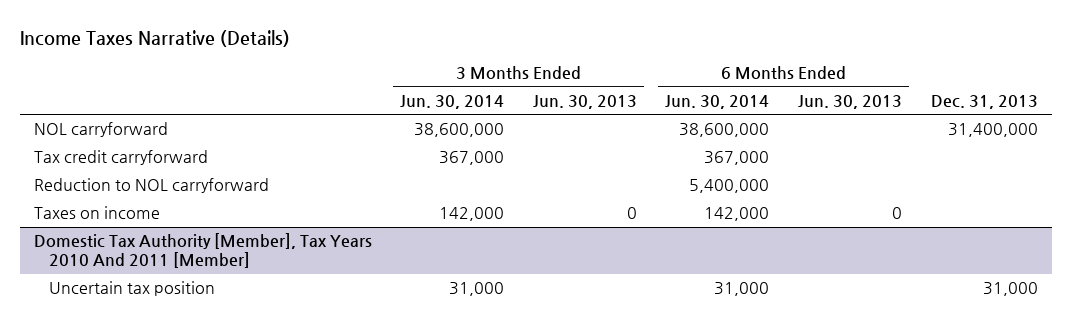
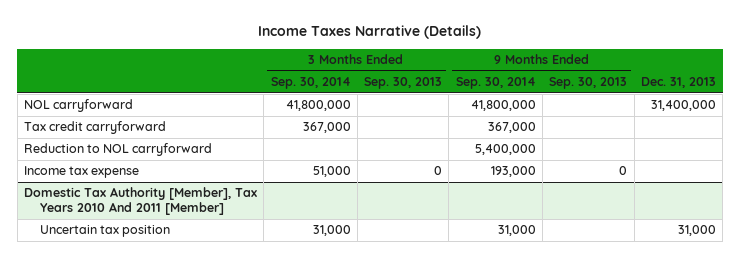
- | 3 Months Ended Jun. 30, 2014 | 3 Months Ended Jun. 30, 2013 | 6 Months Ended Jun. 30, 2014 | 6 Months Ended Jun. 30, 2013 | Dec. 31, 2013
+ | 3 Months Ended Sep. 30, 2014 | 3 Months Ended Sep. 30, 2013 | 9 Months Ended Sep. 30, 2014 | 9 Months Ended Sep. 30, 2013 | Dec. 31, 2013
- Taxes on income | 142,000 | 0 | 142,000 | 0 |
+ Income tax expense | 51,000 | 0 | 193,000 | 0 |

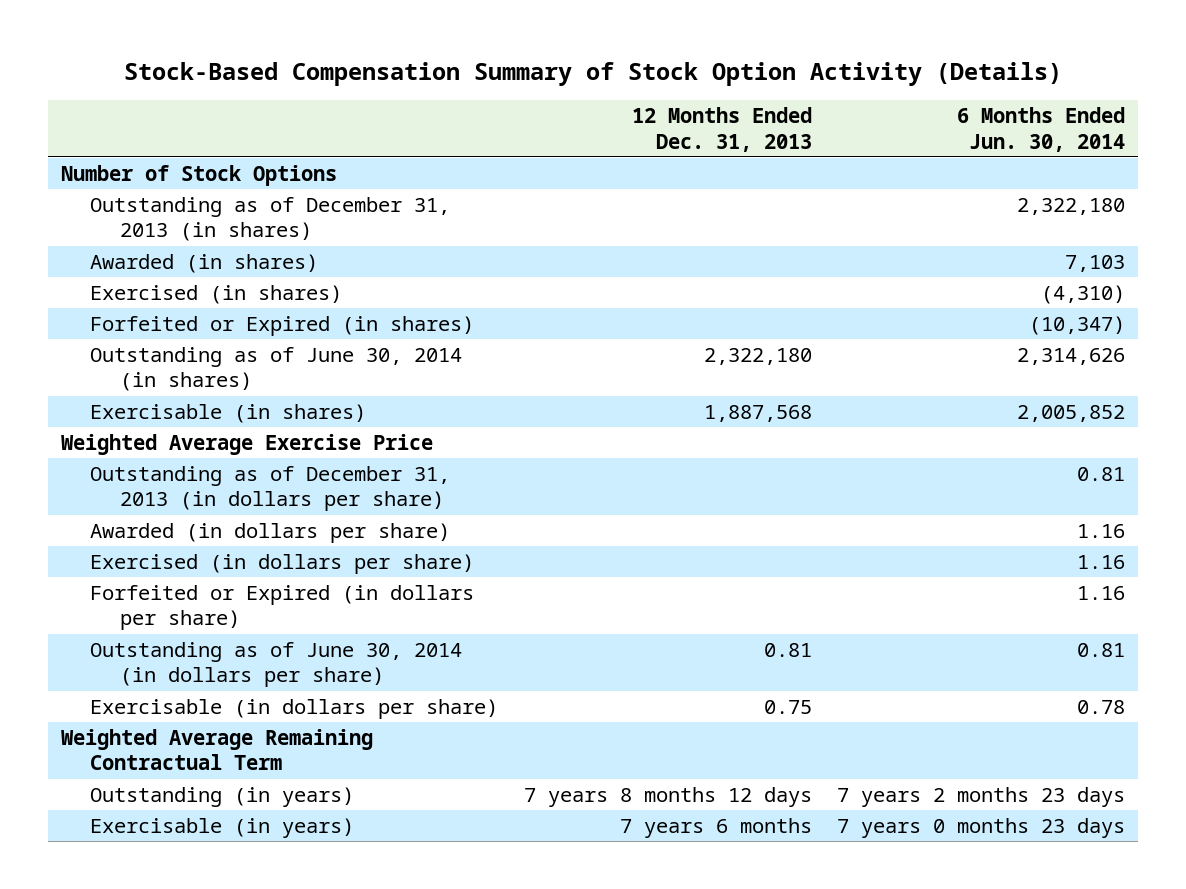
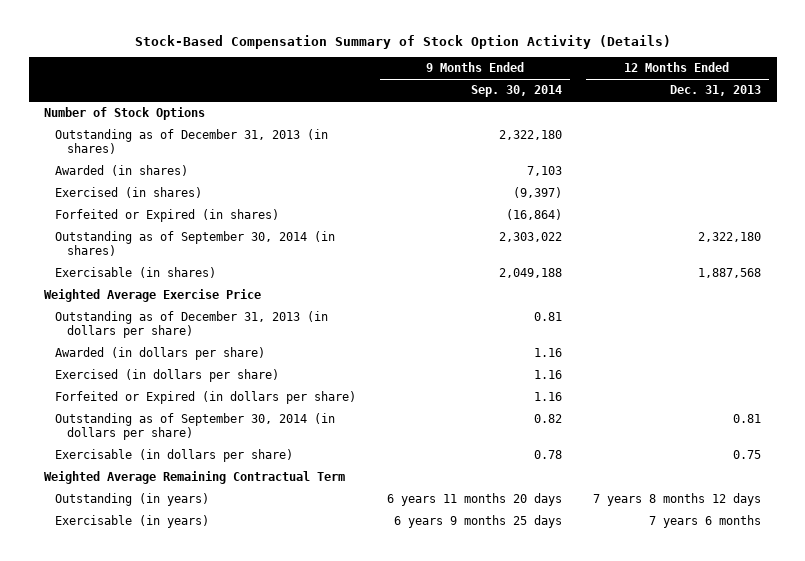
- | 12 Months Ended Dec. 31, 2013 | 6 Months Ended Jun. 30, 2014
+ | 9 Months Ended Sep. 30, 2014 | 12 Months Ended Dec. 31, 2013
- Outstanding as of June 30, 2014 (in shares) | 2,322,180 | 2,314,626
+ Outstanding as of September 30, 2014 (in shares) | 2,303,022 | 2,322,180
- Outstanding as of June 30, 2014 (in dollars per share) | 0.81 | 0.81
+ Outstanding as of September 30, 2014 (in dollars per share) | 0.82 | 0.81

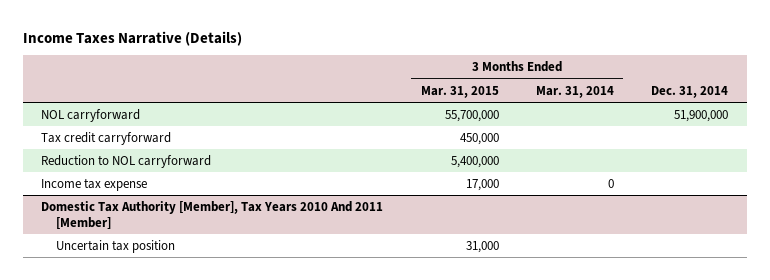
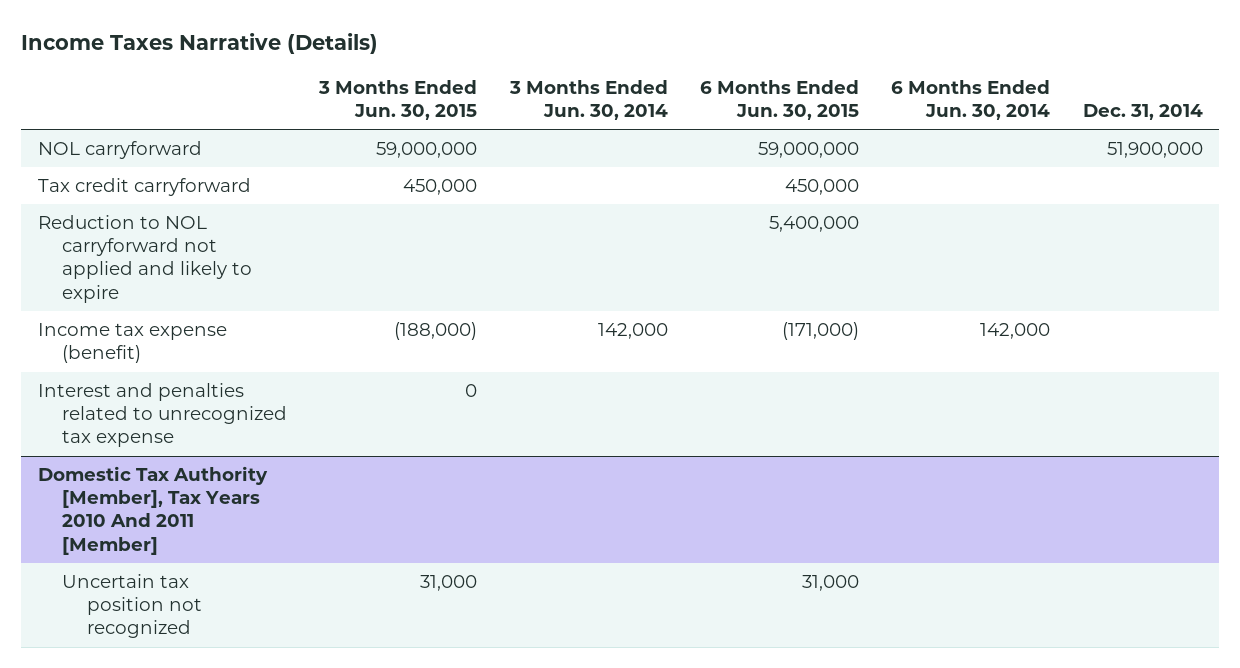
- | 3 Months Ended Mar. 31, 2015 | 3 Months Ended Mar. 31, 2014 | Dec. 31, 2014
+ | 3 Months Ended Jun. 30, 2015 | 3 Months Ended Jun. 30, 2014 | 6 Months Ended Jun. 30, 2015 | 6 Months Ended Jun. 30, 2014 | Dec. 31, 2014
- Reduction to NOL carryforward | 5,400,000 | |
- Income tax expense | 17,000 | 0 |
+ Reduction to NOL carryforward not applied and likely to expire | | | 5,400,000 | |
+ Income tax expense (benefit) | (188,000) | 142,000 | (171,000) | 142,000 |
+ Interest and penalties related to unrecognized tax expense | 0 | | | |
@ Domestic Tax Authority [Member], Tax Years 2010 And 2011 [Member]
- Uncertain tax position | 31,000 | |
+ Uncertain tax position not recognized | 31,000 | | 31,000 | |

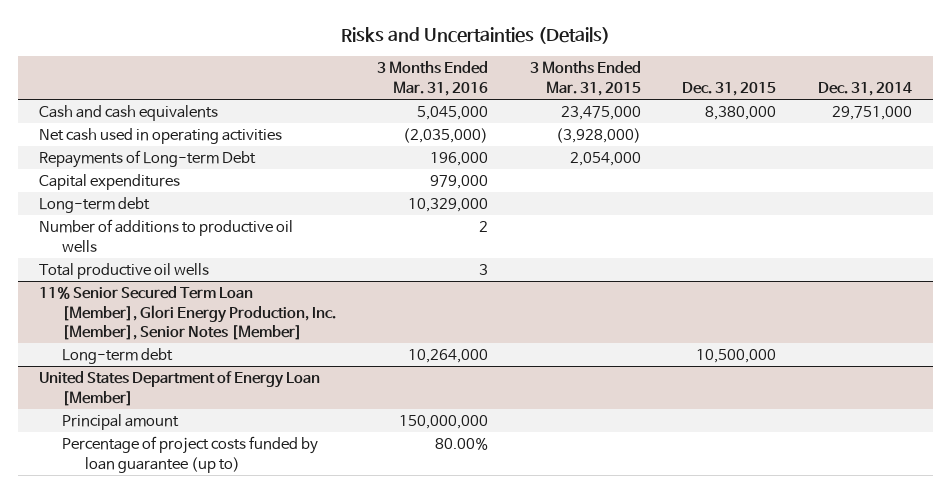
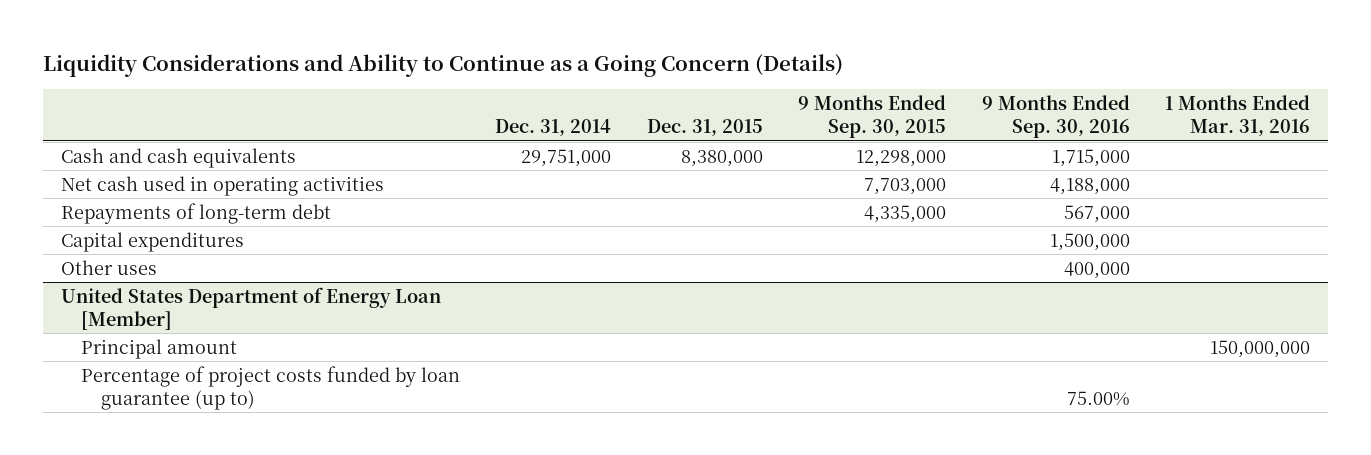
- Risks and Uncertainties (Details)
+ Liquidity Considerations and Ability to Continue as a Going Concern (Details)
- | 3 Months Ended Mar. 31, 2016 | 3 Months Ended Mar. 31, 2015 | Dec. 31, 2015 | Dec. 31, 2014
+ | Dec. 31, 2014 | Dec. 31, 2015 | 9 Months Ended Sep. 30, 2015 | 9 Months Ended Sep. 30, 2016 | 1 Months Ended Mar. 31, 2016
- Repayments of Long-term Debt | 196,000 | 2,054,000 | |
+ Repayments of long-term debt | | | 4,335,000 | 567,000 |
- Long-term debt | 10,329,000 | | |
- Number of additions to productive oil wells | 2 | | |
- Total productive oil wells | 3 | | |
- 11% Senior Secured Term Loan [Member], Glori Energy Production, Inc. [Member], Senior Notes [Member]
- Long-term debt | 10,264,000 | | 10,500,000 |
+ Other uses | | | | 400,000 |

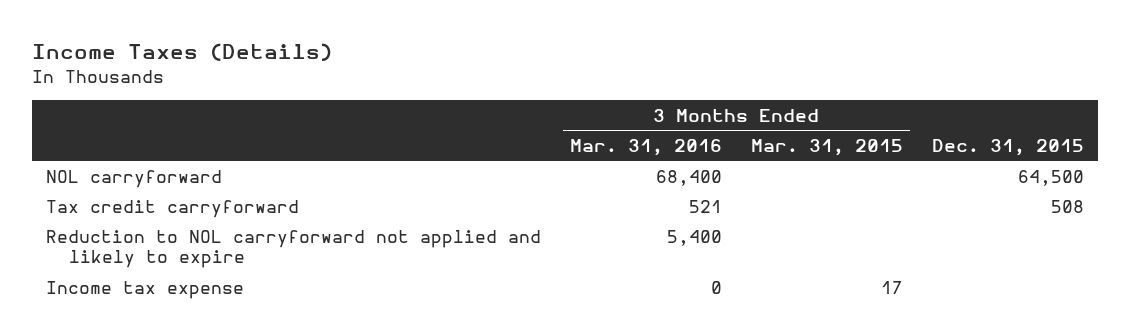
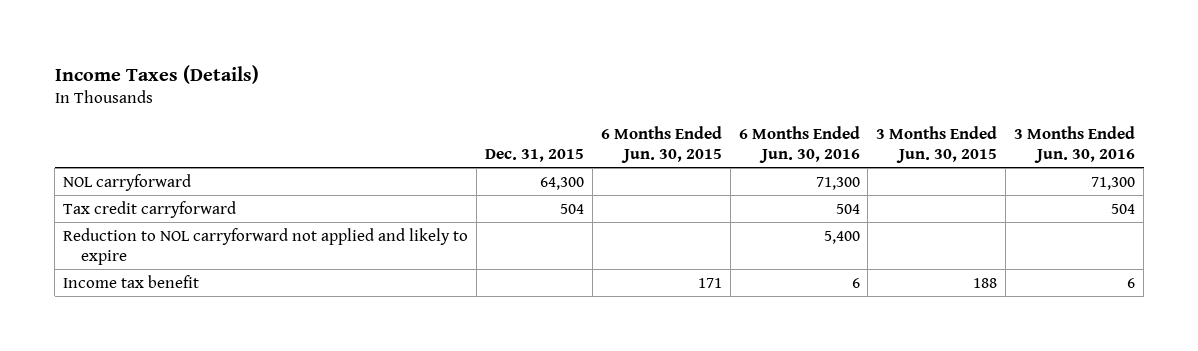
- | 3 Months Ended Mar. 31, 2016 | 3 Months Ended Mar. 31, 2015 | Dec. 31, 2015
+ | Dec. 31, 2015 | 6 Months Ended Jun. 30, 2015 | 6 Months Ended Jun. 30, 2016 | 3 Months Ended Jun. 30, 2015 | 3 Months Ended Jun. 30, 2016
- NOL carryforward | 68,400 | | 64,500
- Tax credit carryforward | 521 | | 508
+ NOL carryforward | 64,300 | | 71,300 | | 71,300
+ Tax credit carryforward | 504 | | 504 | | 504
- Income tax expense | 0 | 17 |
+ Income tax benefit | | 171 | 6 | 188 | 6

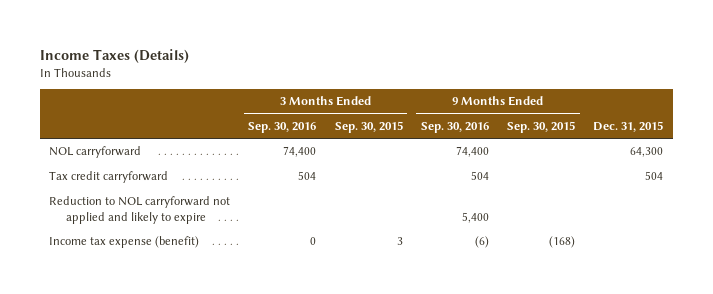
- | Dec. 31, 2015 | 6 Months Ended Jun. 30, 2015 | 6 Months Ended Jun. 30, 2016 | 3 Months Ended Jun. 30, 2015 | 3 Months Ended Jun. 30, 2016
+ | 3 Months Ended Sep. 30, 2016 | 3 Months Ended Sep. 30, 2015 | 9 Months Ended Sep. 30, 2016 | 9 Months Ended Sep. 30, 2015 | Dec. 31, 2015
- Income tax benefit | | 171 | 6 | 188 | 6
+ Income tax expense (benefit) | 0 | 3 | (6) | (168) |

